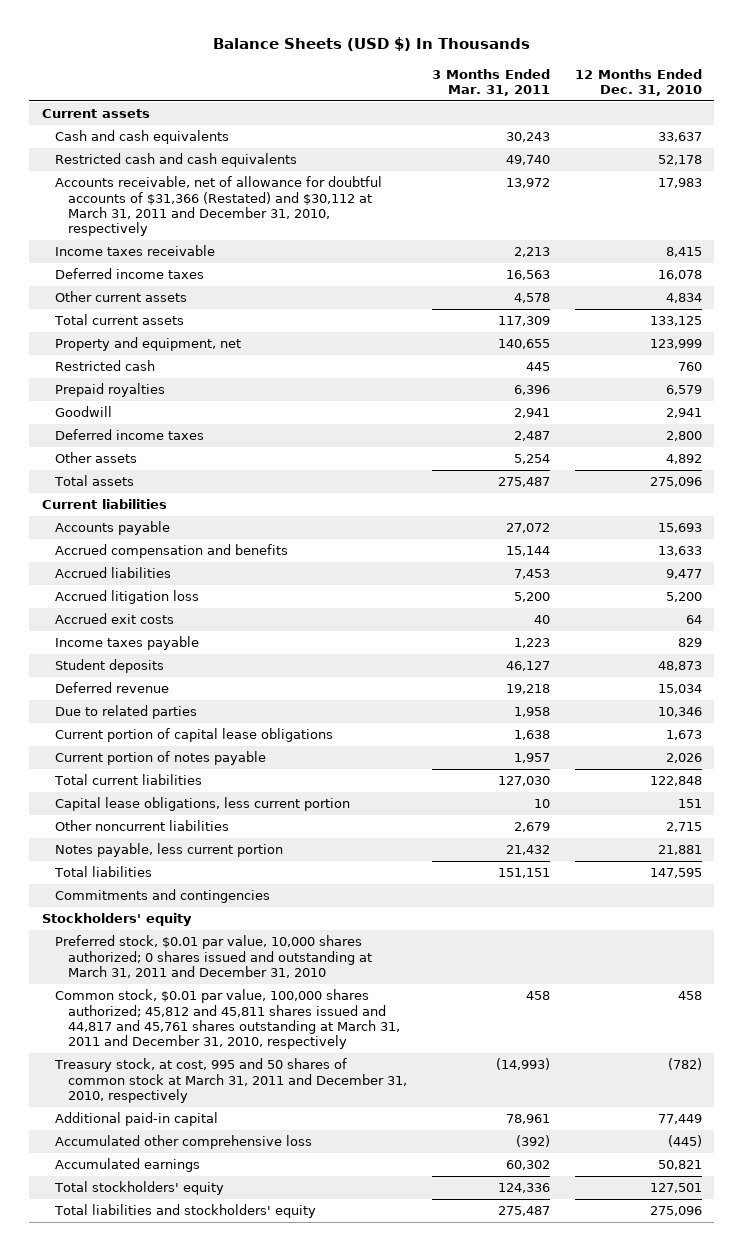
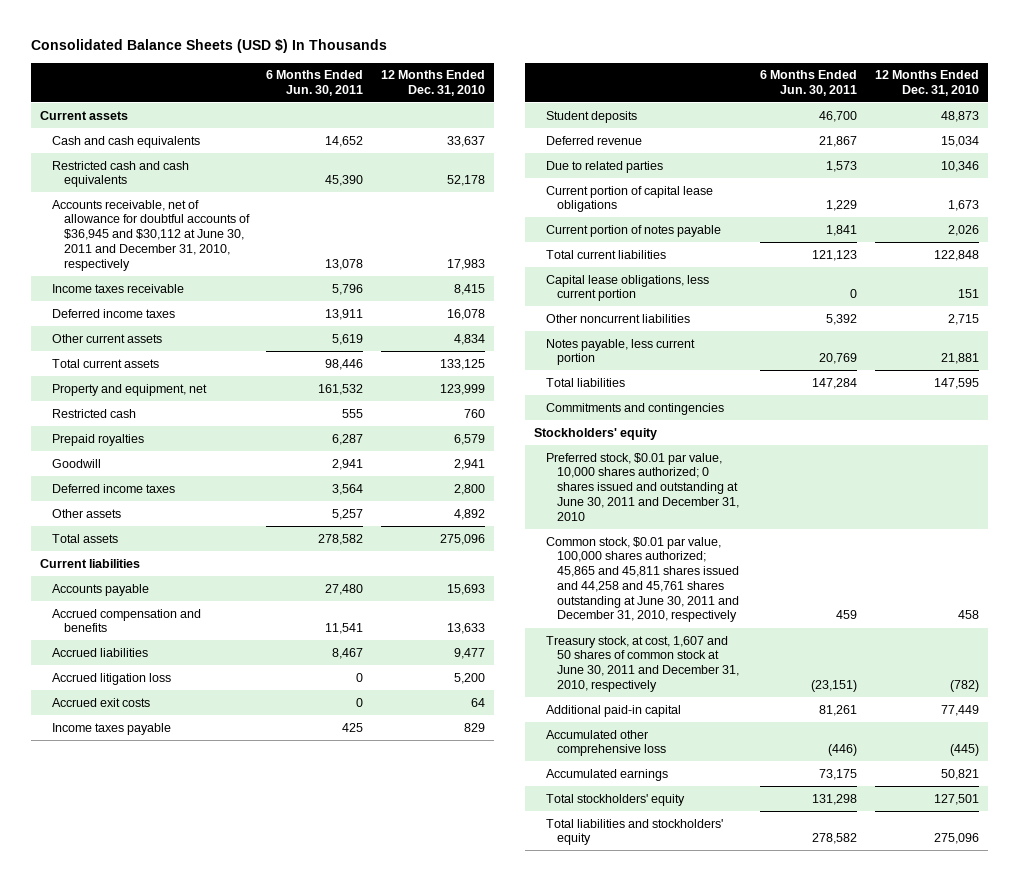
- Balance Sheets (USD $) In Thousands
+ Consolidated Balance Sheets (USD $) In Thousands
- | 3 Months Ended Mar. 31, 2011 | 12 Months Ended Dec. 31, 2010
+ | 6 Months Ended Jun. 30, 2011 | 12 Months Ended Dec. 31, 2010
- Accounts receivable, net of allowance for doubtful accounts of $31,366 (Restated) and $30,112 at March 31, 2011 and December 31, 2010, respectively | 13,972 | 17,983
+ Accounts receivable, net of allowance for doubtful accounts of $36,945 and $30,112 at June 30, 2011 and December 31, 2010, respectively | 13,078 | 17,983
- Preferred stock, $0.01 par value, 10,000 shares authorized; 0 shares issued and outstanding at March 31, 2011 and December 31, 2010
- Common stock, $0.01 par value, 100,000 shares authorized; 45,812 and 45,811 shares issued and 44,817 and 45,761 shares outstanding at March 31, 2011 and December 31, 2010, respectively | 458 | 458
- Treasury stock, at cost, 995 and 50 shares of common stock at March 31, 2011 and December 31, 2010, respectively | (14,993) | (782)
+ Preferred stock, $0.01 par value, 10,000 shares authorized; 0 shares issued and outstanding at June 30, 2011 and December 31, 2010
+ Common stock, $0.01 par value, 100,000 shares authorized; 45,865 and 45,811 shares issued and 44,258 and 45,761 shares outstanding at June 30, 2011 and December 31, 2010, respectively | 459 | 458
+ Treasury stock, at cost, 1,607 and 50 shares of common stock at June 30, 2011 and December 31, 2010, respectively | (23,151) | (782)

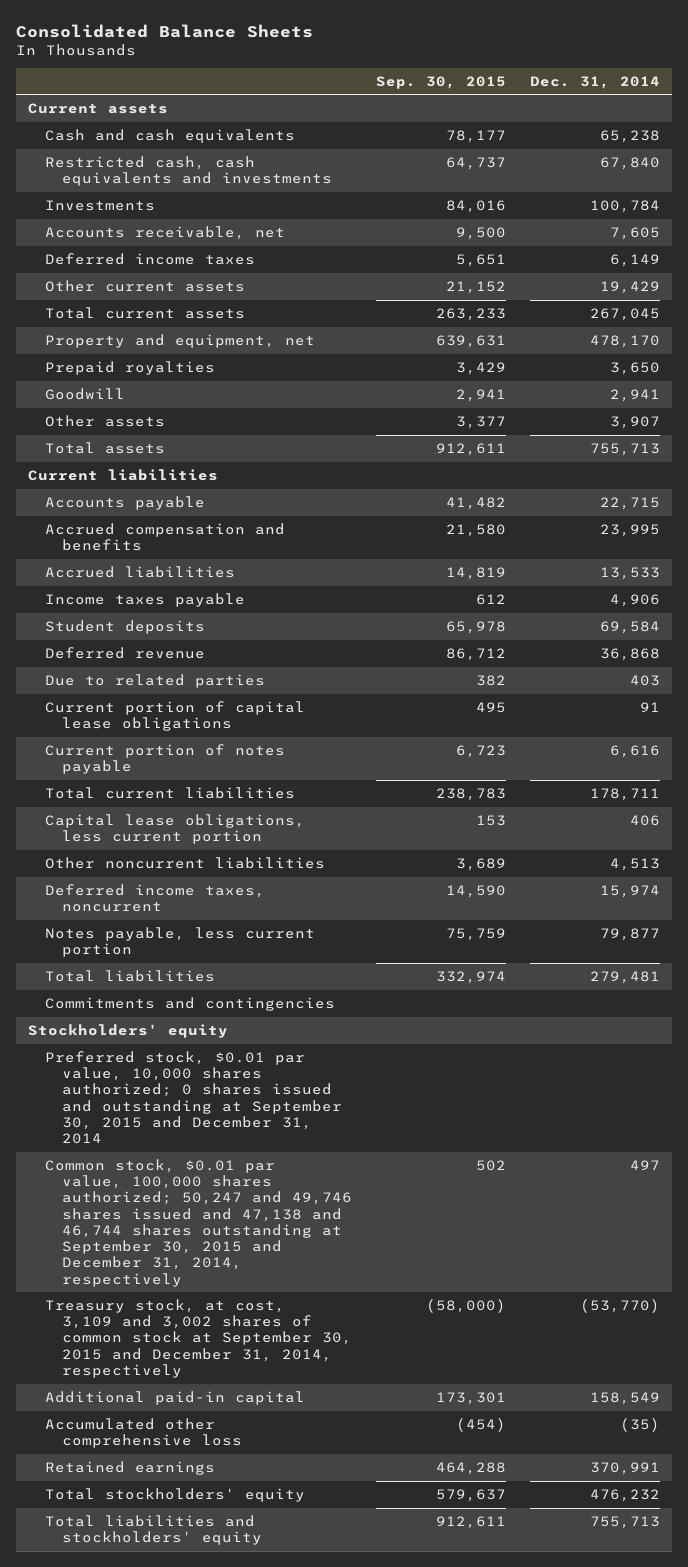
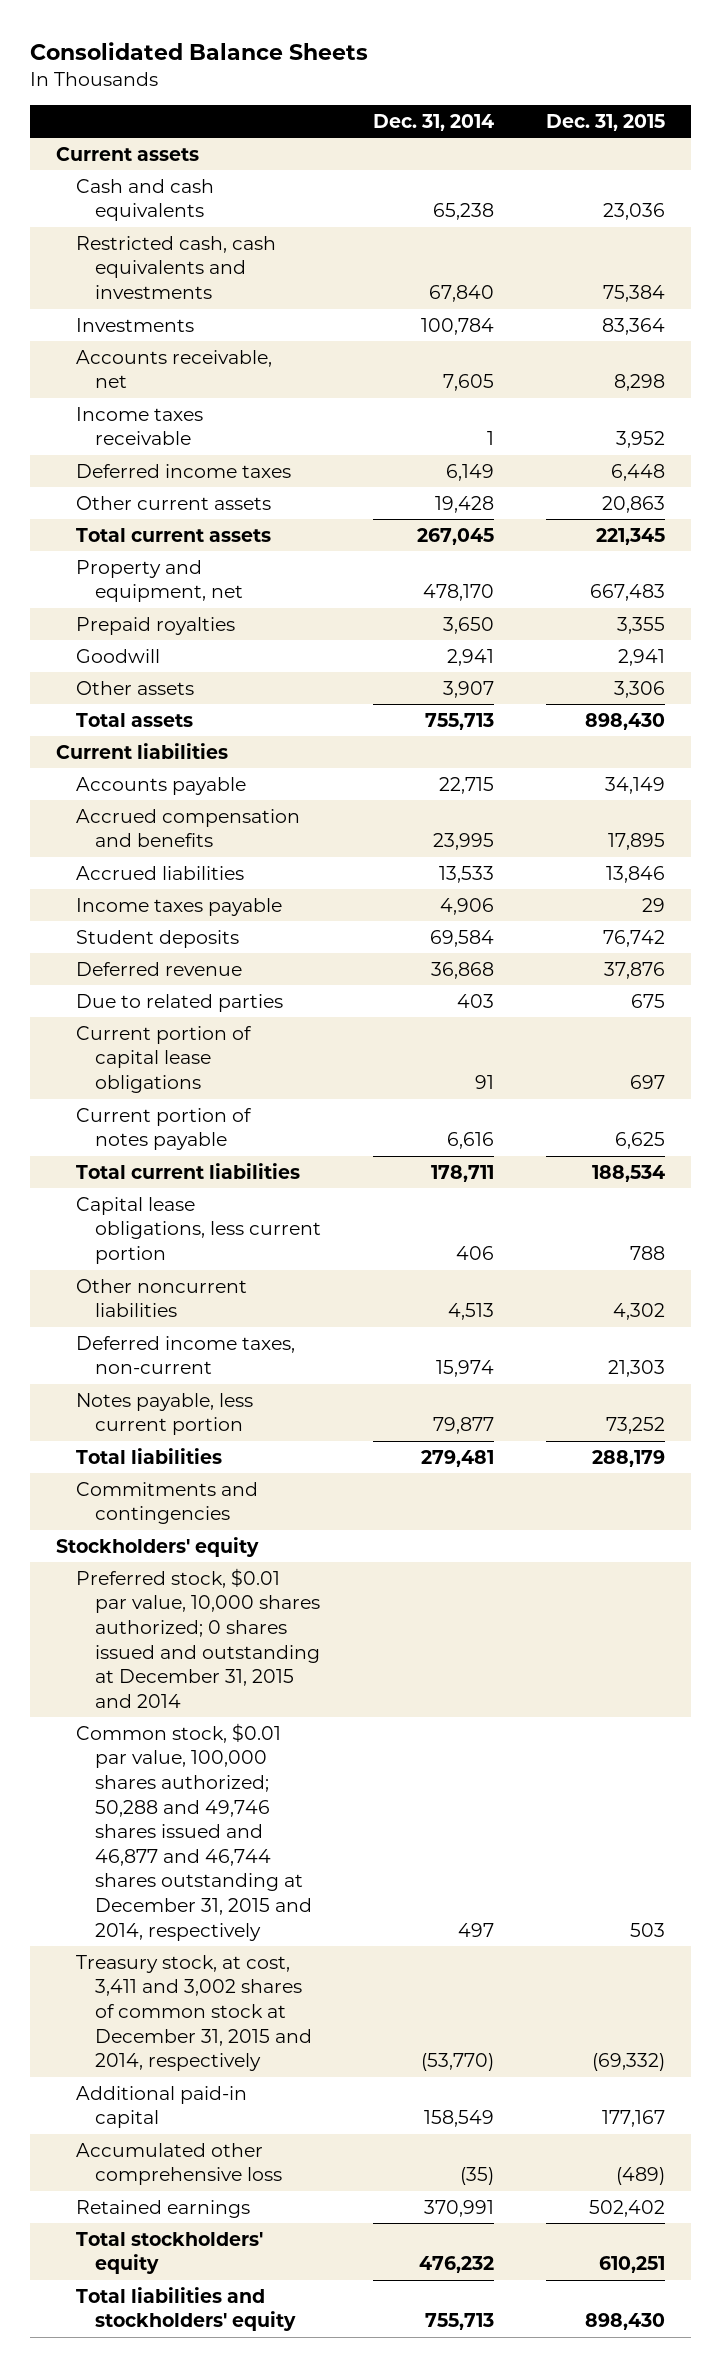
- | Sep. 30, 2015 | Dec. 31, 2014
+ | Dec. 31, 2014 | Dec. 31, 2015
+ Income taxes receivable | 1 | 3,952
- Other current assets | 21,152 | 19,429
+ Other current assets | 19,428 | 20,863
- Deferred income taxes, noncurrent | 14,590 | 15,974
+ Deferred income taxes, non-current | 15,974 | 21,303
- Preferred stock, $0.01 par value, 10,000 shares authorized; 0 shares issued and outstanding at September 30, 2015 and December 31, 2014
- Common stock, $0.01 par value, 100,000 shares authorized; 50,247 and 49,746 shares issued and 47,138 and 46,744 shares outstanding at September 30, 2015 and December 31, 2014, respectively | 502 | 497
- Treasury stock, at cost, 3,109 and 3,002 shares of common stock at September 30, 2015 and December 31, 2014, respectively | (58,000) | (53,770)
+ Preferred stock, $0.01 par value, 10,000 shares authorized; 0 shares issued and outstanding at December 31, 2015 and 2014
+ Common stock, $0.01 par value, 100,000 shares authorized; 50,288 and 49,746 shares issued and 46,877 and 46,744 shares outstanding at December 31, 2015 and 2014, respectively | 497 | 503
+ Treasury stock, at cost, 3,411 and 3,002 shares of common stock at December 31, 2015 and 2014, respectively | (53,770) | (69,332)

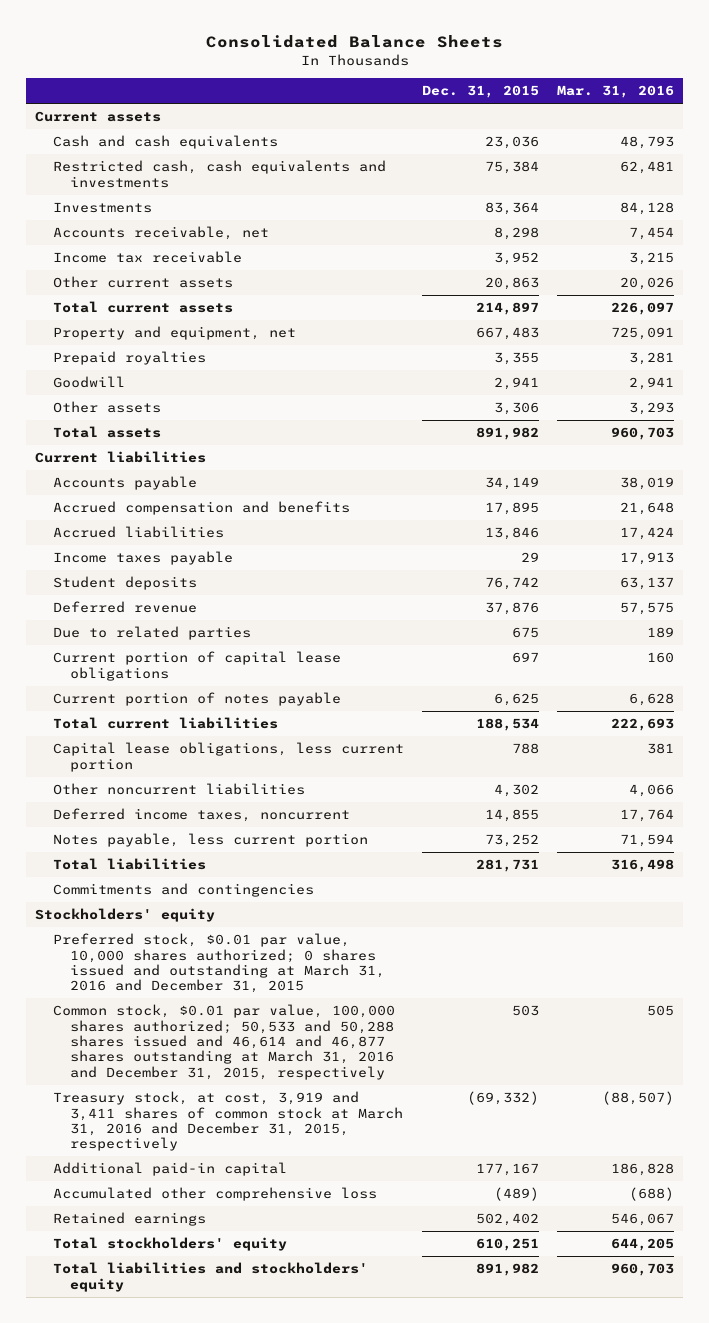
- | Dec. 31, 2014 | Dec. 31, 2015
+ | Dec. 31, 2015 | Mar. 31, 2016
- Income taxes receivable | 1 | 3,952
- Deferred income taxes | 6,149 | 6,448
+ Income tax receivable | 3,952 | 3,215
- Total current assets | 267,045 | 221,345
+ Total current assets | 214,897 | 226,097
- Total assets | 755,713 | 898,430
+ Total assets | 891,982 | 960,703
- Deferred income taxes, non-current | 15,974 | 21,303
+ Deferred income taxes, noncurrent | 14,855 | 17,764
- Total liabilities | 279,481 | 288,179
+ Total liabilities | 281,731 | 316,498
- Preferred stock, $0.01 par value, 10,000 shares authorized; 0 shares issued and outstanding at December 31, 2015 and 2014
- Common stock, $0.01 par value, 100,000 shares authorized; 50,288 and 49,746 shares issued and 46,877 and 46,744 shares outstanding at December 31, 2015 and 2014, respectively | 497 | 503
- Treasury stock, at cost, 3,411 and 3,002 shares of common stock at December 31, 2015 and 2014, respectively | (53,770) | (69,332)
+ Preferred stock, $0.01 par value, 10,000 shares authorized; 0 shares issued and outstanding at March 31, 2016 and December 31, 2015
+ Common stock, $0.01 par value, 100,000 shares authorized; 50,533 and 50,288 shares issued and 46,614 and 46,877 shares outstanding at March 31, 2016 and December 31, 2015, respectively | 503 | 505
+ Treasury stock, at cost, 3,919 and 3,411 shares of common stock at March 31, 2016 and December 31, 2015, respectively | (69,332) | (88,507)
- Total liabilities and stockholders' equity | 755,713 | 898,430
+ Total liabilities and stockholders' equity | 891,982 | 960,703

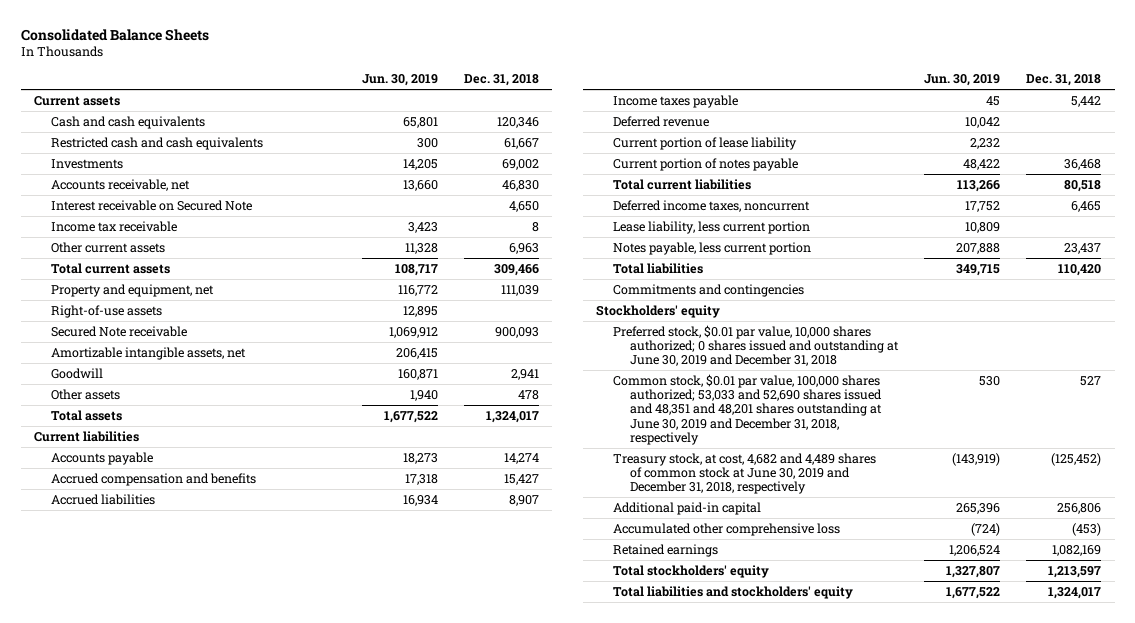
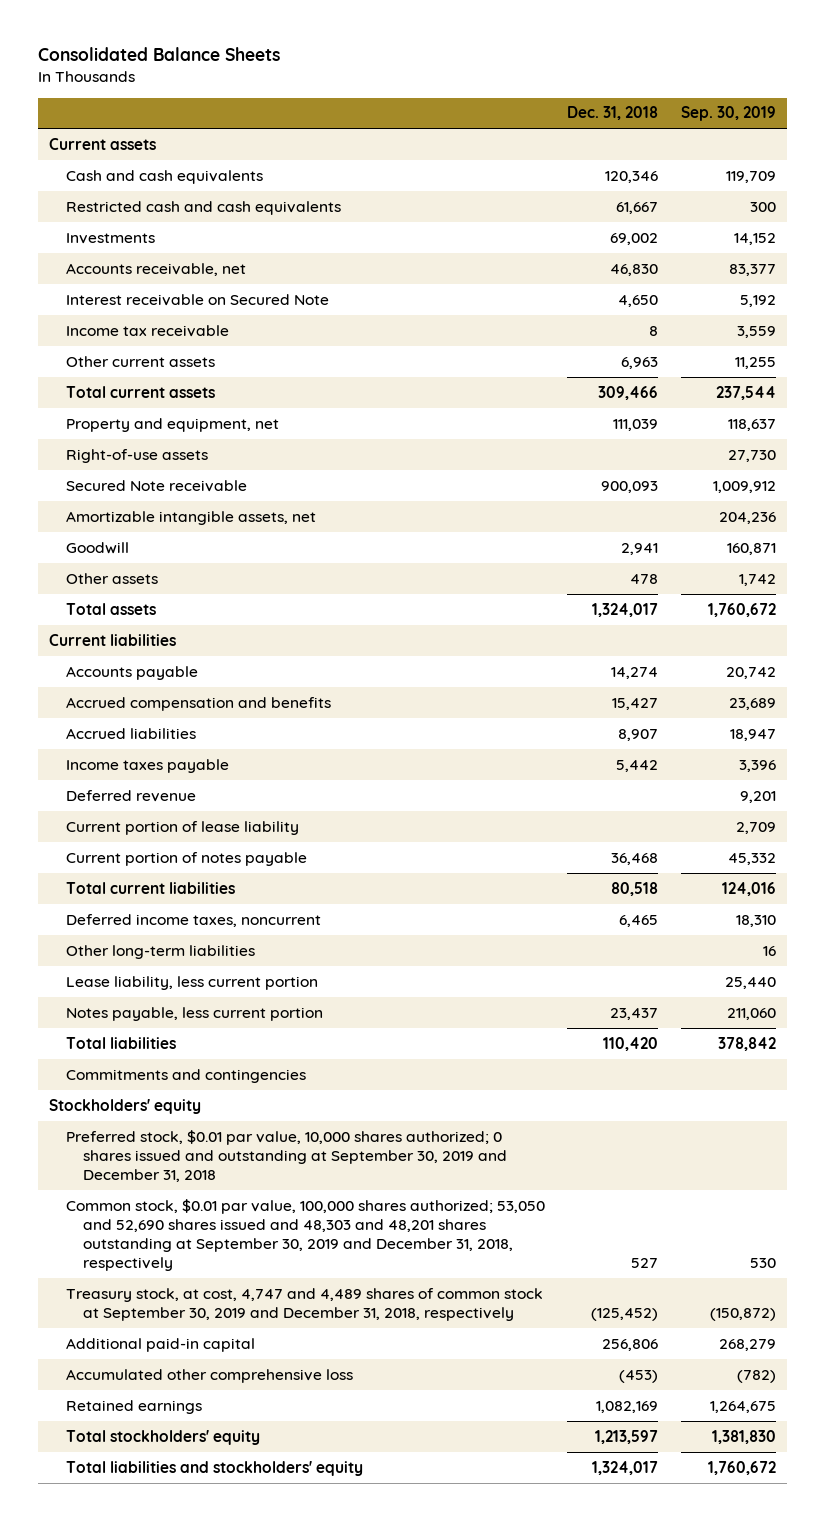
- | Jun. 30, 2019 | Dec. 31, 2018
+ | Dec. 31, 2018 | Sep. 30, 2019
+ Other long-term liabilities | | 16
- Preferred stock, $0.01 par value, 10,000 shares authorized; 0 shares issued and outstanding at June 30, 2019 and December 31, 2018
- Common stock, $0.01 par value, 100,000 shares authorized; 53,033 and 52,690 shares issued and 48,351 and 48,201 shares outstanding at June 30, 2019 and December 31, 2018, respectively | 530 | 527
- Treasury stock, at cost, 4,682 and 4,489 shares of common stock at June 30, 2019 and December 31, 2018, respectively | (143,919) | (125,452)
+ Preferred stock, $0.01 par value, 10,000 shares authorized; 0 shares issued and outstanding at September 30, 2019 and December 31, 2018
+ Common stock, $0.01 par value, 100,000 shares authorized; 53,050 and 52,690 shares issued and 48,303 and 48,201 shares outstanding at September 30, 2019 and December 31, 2018, respectively | 527 | 530
+ Treasury stock, at cost, 4,747 and 4,489 shares of common stock at September 30, 2019 and December 31, 2018, respectively | (125,452) | (150,872)

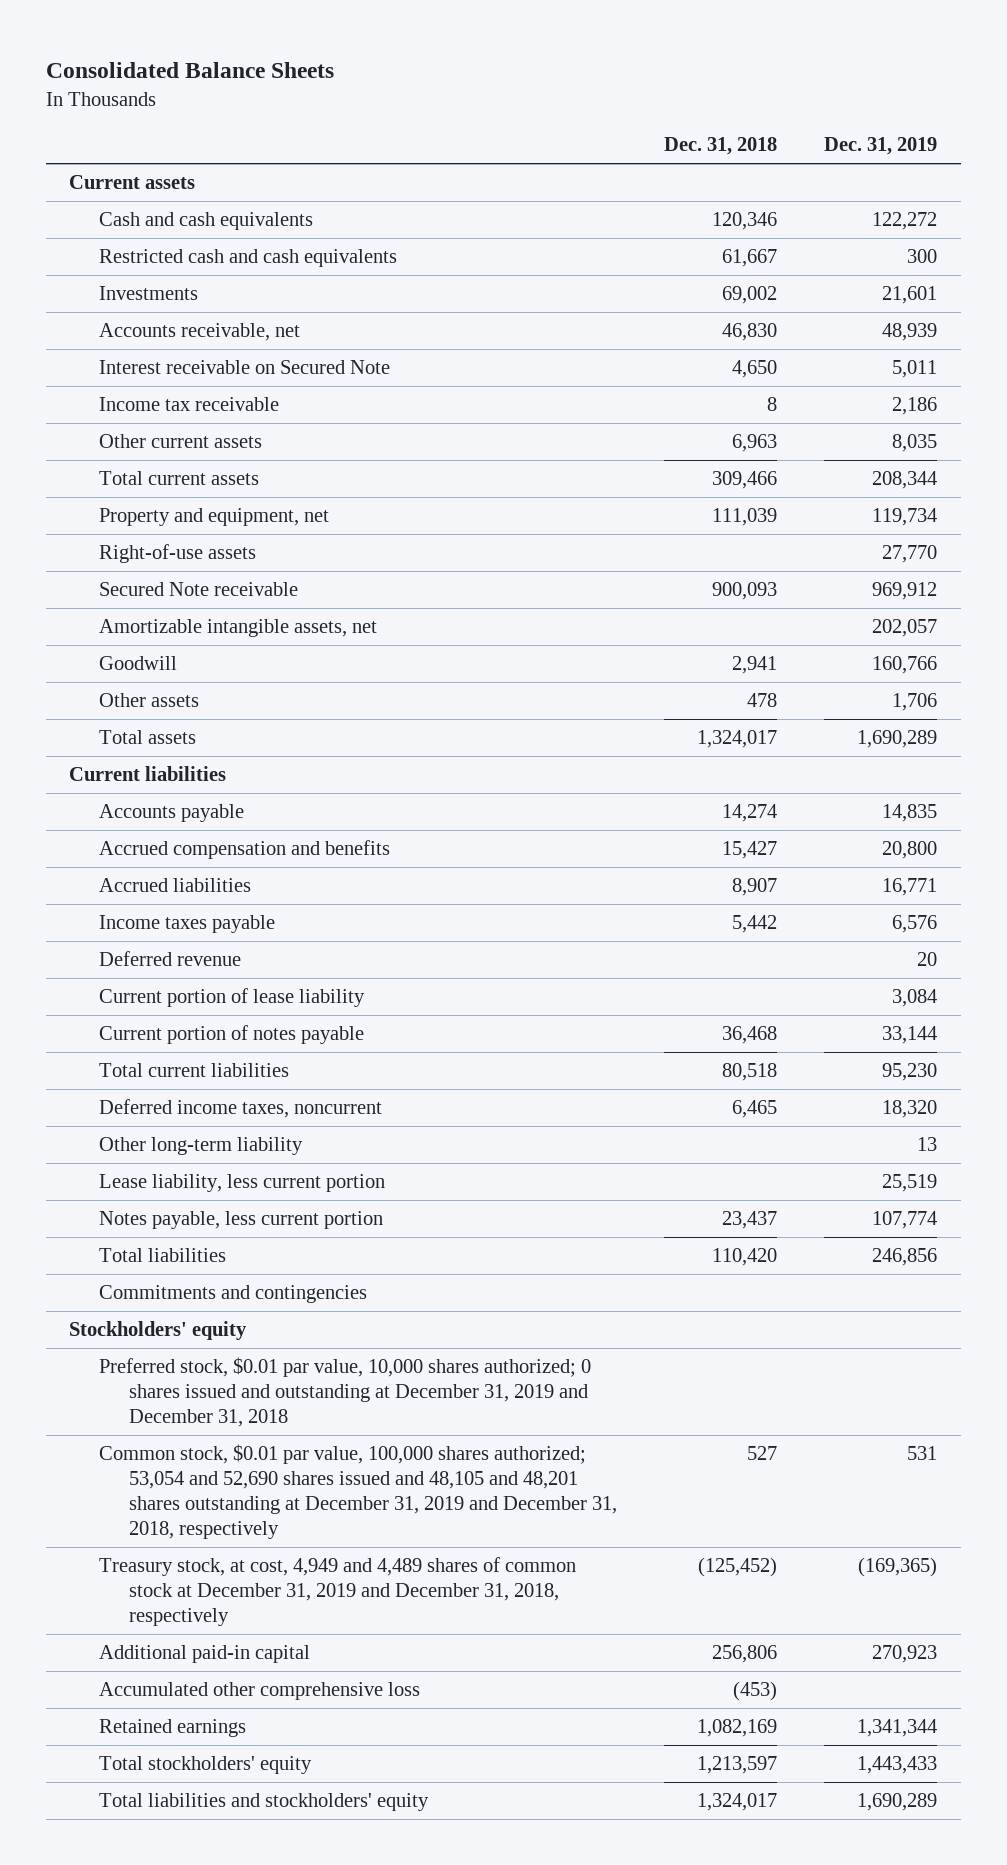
- | Dec. 31, 2018 | Sep. 30, 2019
+ | Dec. 31, 2018 | Dec. 31, 2019
- Other long-term liabilities | | 16
+ Other long-term liability | | 13
- Preferred stock, $0.01 par value, 10,000 shares authorized; 0 shares issued and outstanding at September 30, 2019 and December 31, 2018
- Common stock, $0.01 par value, 100,000 shares authorized; 53,050 and 52,690 shares issued and 48,303 and 48,201 shares outstanding at September 30, 2019 and December 31, 2018, respectively | 527 | 530
- Treasury stock, at cost, 4,747 and 4,489 shares of common stock at September 30, 2019 and December 31, 2018, respectively | (125,452) | (150,872)
+ Preferred stock, $0.01 par value, 10,000 shares authorized; 0 shares issued and outstanding at December 31, 2019 and December 31, 2018
+ Common stock, $0.01 par value, 100,000 shares authorized; 53,054 and 52,690 shares issued and 48,105 and 48,201 shares outstanding at December 31, 2019 and December 31, 2018, respectively | 527 | 531
+ Treasury stock, at cost, 4,949 and 4,489 shares of common stock at December 31, 2019 and December 31, 2018, respectively | (125,452) | (169,365)

